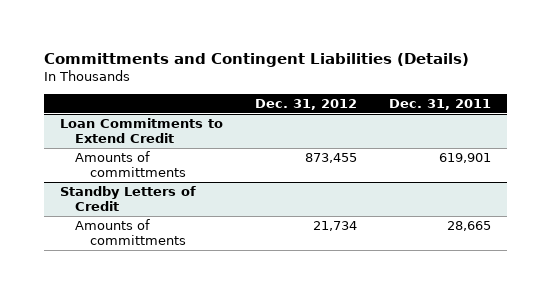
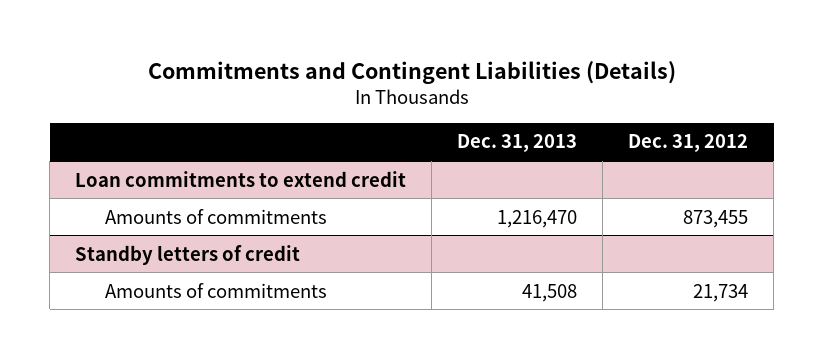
- Committments and Contingent Liabilities (Details)
+ Commitments and Contingent Liabilities (Details)
- | Dec. 31, 2012 | Dec. 31, 2011
+ | Dec. 31, 2013 | Dec. 31, 2012
- Loan Commitments to Extend Credit
- Amounts of committments | 873,455 | 619,901
- Standby Letters of Credit
- Amounts of committments | 21,734 | 28,665
+ Loan commitments to extend credit
+ Amounts of commitments | 1,216,470 | 873,455
+ Standby letters of credit
+ Amounts of commitments | 41,508 | 21,734

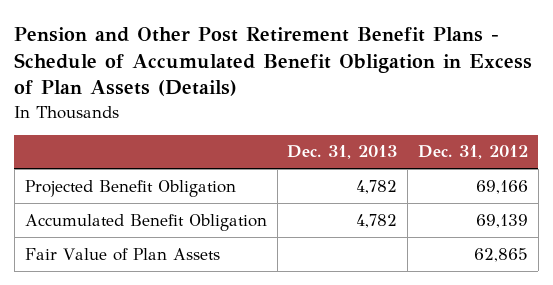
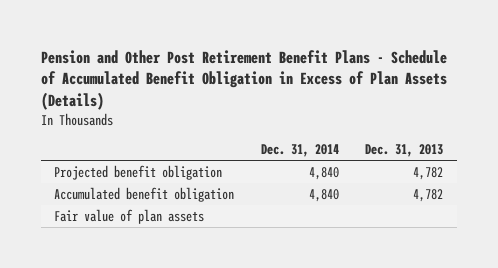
- | Dec. 31, 2013 | Dec. 31, 2012
+ | Dec. 31, 2014 | Dec. 31, 2013
- Projected Benefit Obligation | 4,782 | 69,166
- Accumulated Benefit Obligation | 4,782 | 69,139
- Fair Value of Plan Assets | | 62,865
+ Projected benefit obligation | 4,840 | 4,782
+ Accumulated benefit obligation | 4,840 | 4,782
+ Fair value of plan assets

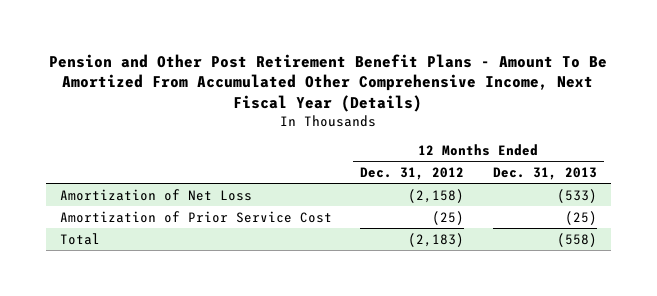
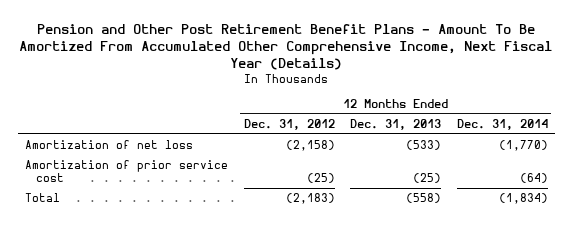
- | 12 Months Ended Dec. 31, 2012 | 12 Months Ended Dec. 31, 2013
+ | 12 Months Ended Dec. 31, 2012 | 12 Months Ended Dec. 31, 2013 | 12 Months Ended Dec. 31, 2014
- Amortization of Net Loss | (2,158) | (533)
- Amortization of Prior Service Cost | (25) | (25)
+ Amortization of net loss | (2,158) | (533) | (1,770)
+ Amortization of prior service cost | (25) | (25) | (64)

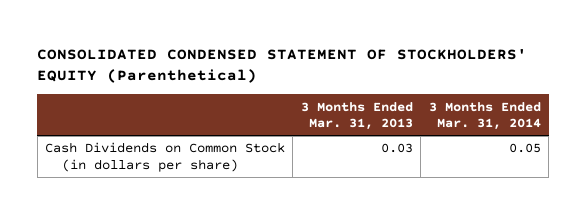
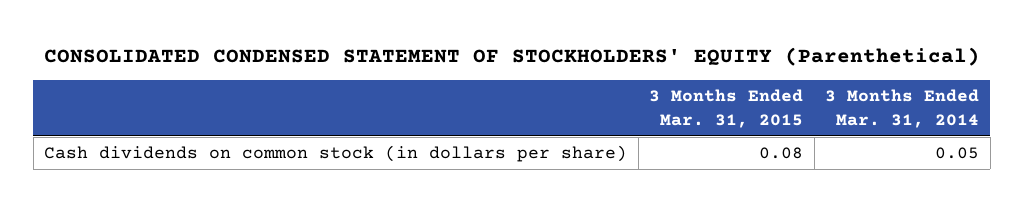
- | 3 Months Ended Mar. 31, 2013 | 3 Months Ended Mar. 31, 2014
+ | 3 Months Ended Mar. 31, 2015 | 3 Months Ended Mar. 31, 2014
- Cash Dividends on Common Stock (in dollars per share) | 0.03 | 0.05
+ Cash dividends on common stock (in dollars per share) | 0.08 | 0.05

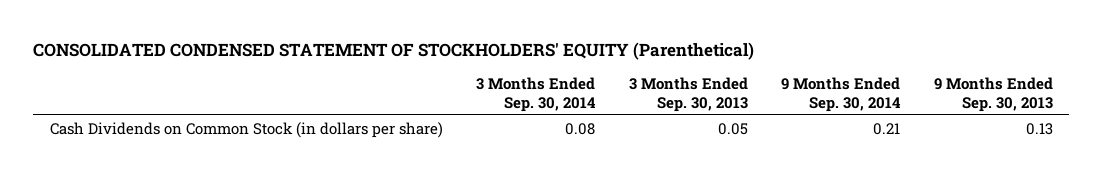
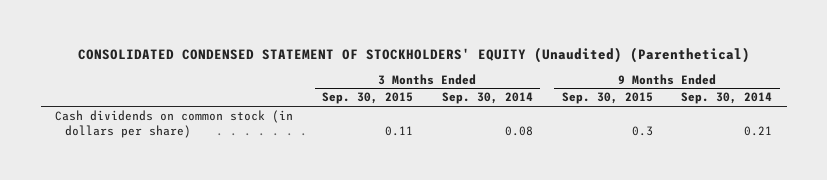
- CONSOLIDATED CONDENSED STATEMENT OF STOCKHOLDERS' EQUITY (Parenthetical)
+ CONSOLIDATED CONDENSED STATEMENT OF STOCKHOLDERS' EQUITY (Unaudited) (Parenthetical)
- | 3 Months Ended Sep. 30, 2014 | 3 Months Ended Sep. 30, 2013 | 9 Months Ended Sep. 30, 2014 | 9 Months Ended Sep. 30, 2013
+ | 3 Months Ended Sep. 30, 2015 | 3 Months Ended Sep. 30, 2014 | 9 Months Ended Sep. 30, 2015 | 9 Months Ended Sep. 30, 2014
- Cash Dividends on Common Stock (in dollars per share) | 0.08 | 0.05 | 0.21 | 0.13
+ Cash dividends on common stock (in dollars per share) | 0.11 | 0.08 | 0.3 | 0.21

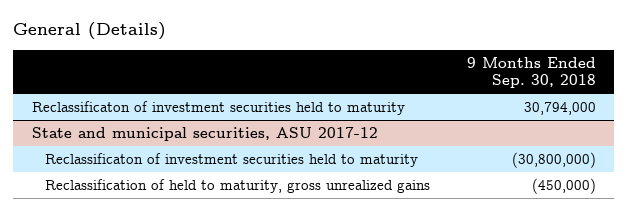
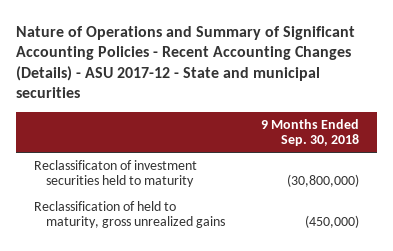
- General (Details)
+ Nature of Operations and Summary of Significant Accounting Policies - Recent Accounting Changes (Details) - ASU 2017-12 - State and municipal securities
- Reclassificaton of investment securities held to maturity | 30,794,000
- State and municipal securities, ASU 2017-12

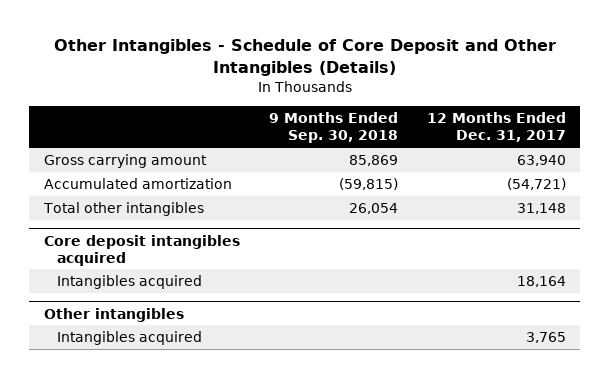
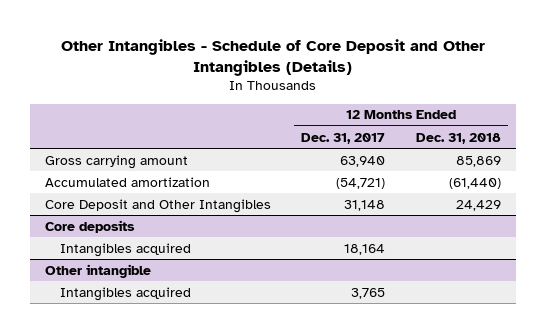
- | 9 Months Ended Sep. 30, 2018 | 12 Months Ended Dec. 31, 2017
+ | 12 Months Ended Dec. 31, 2017 | 12 Months Ended Dec. 31, 2018
- Total other intangibles | 26,054 | 31,148
- Core deposit intangibles acquired
+ Core Deposit and Other Intangibles | 31,148 | 24,429
+ Core deposits
- Other intangibles
+ Other intangible

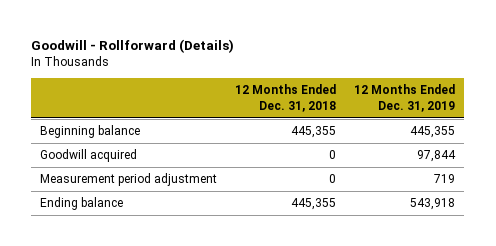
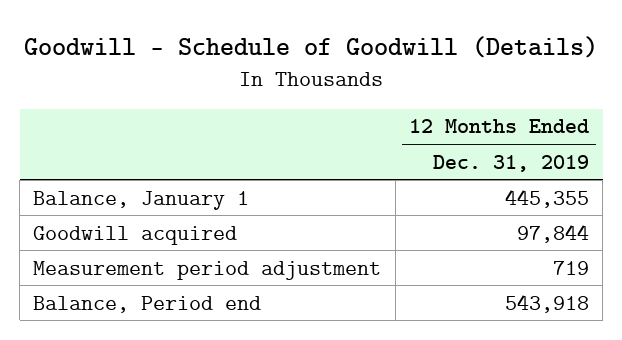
- Goodwill - Rollforward (Details)
+ Goodwill - Schedule of Goodwill (Details)
- | 12 Months Ended Dec. 31, 2018 | 12 Months Ended Dec. 31, 2019
+ | 12 Months Ended Dec. 31, 2019
- Beginning balance | 445,355 | 445,355
+ Balance, January 1 | 445,355
- Ending balance | 445,355 | 543,918
+ Balance, Period end | 543,918

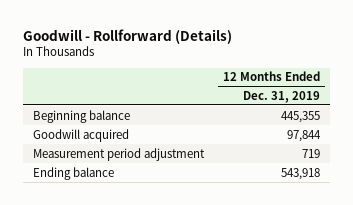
- Goodwill - Schedule of Goodwill (Details)
+ Goodwill - Rollforward (Details)
- Balance, January 1 | 445,355
+ Beginning balance | 445,355
- Balance, Period end | 543,918
+ Ending balance | 543,918

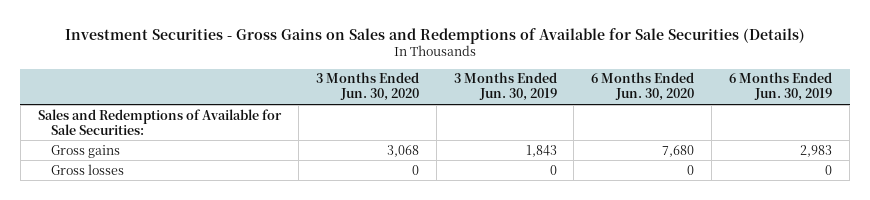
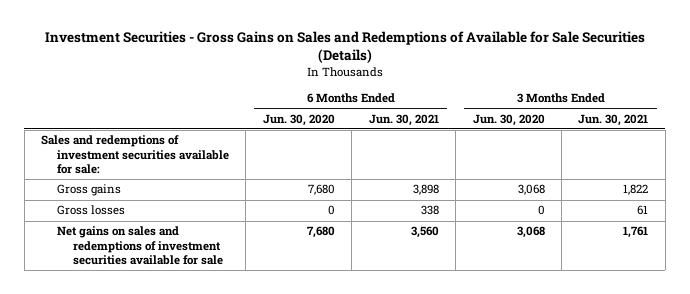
- | 3 Months Ended Jun. 30, 2020 | 3 Months Ended Jun. 30, 2019 | 6 Months Ended Jun. 30, 2020 | 6 Months Ended Jun. 30, 2019
+ | 6 Months Ended Jun. 30, 2020 | 6 Months Ended Jun. 30, 2021 | 3 Months Ended Jun. 30, 2020 | 3 Months Ended Jun. 30, 2021
- Sales and Redemptions of Available for Sale Securities:
+ Sales and redemptions of investment securities available for sale:
+ Net gains on sales and redemptions of investment securities available for sale | 7,680 | 3,560 | 3,068 | 1,761

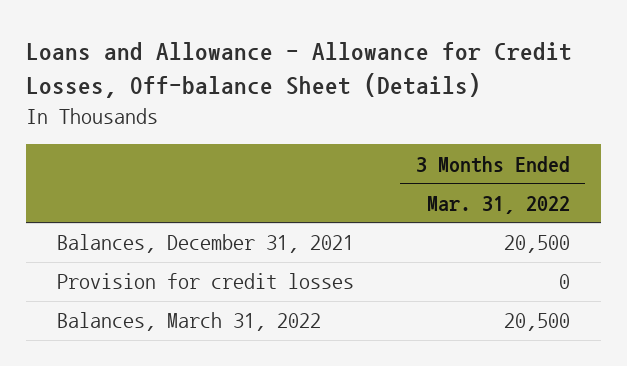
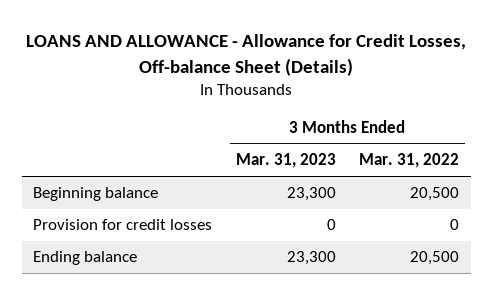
- Loans and Allowance - Allowance for Credit Losses, Off-balance Sheet (Details)
+ LOANS AND ALLOWANCE - Allowance for Credit Losses, Off-balance Sheet (Details)
- | 3 Months Ended Mar. 31, 2022
+ | 3 Months Ended Mar. 31, 2023 | 3 Months Ended Mar. 31, 2022
- Balances, December 31, 2021 | 20,500
+ Beginning balance | 23,300 | 20,500
- Balances, March 31, 2022 | 20,500
+ Ending balance | 23,300 | 20,500

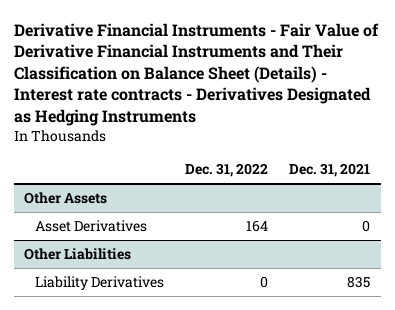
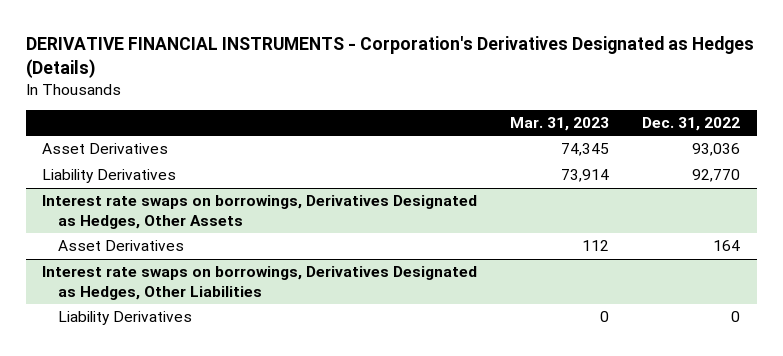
- Derivative Financial Instruments - Fair Value of Derivative Financial Instruments and Their Classification on Balance Sheet (Details) - Interest rate contracts - Derivatives Designated as Hedging Instruments
+ DERIVATIVE FINANCIAL INSTRUMENTS - Corporation's Derivatives Designated as Hedges (Details)
- | Dec. 31, 2022 | Dec. 31, 2021
+ | Mar. 31, 2023 | Dec. 31, 2022
- Other Assets
+ Asset Derivatives | 74,345 | 93,036
+ Liability Derivatives | 73,914 | 92,770
+ Interest rate swaps on borrowings, Derivatives Designated as Hedges, Other Assets
- Other Liabilities
+ Interest rate swaps on borrowings, Derivatives Designated as Hedges, Other Liabilities

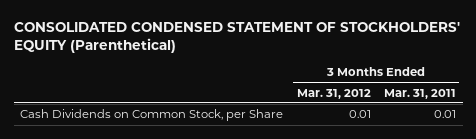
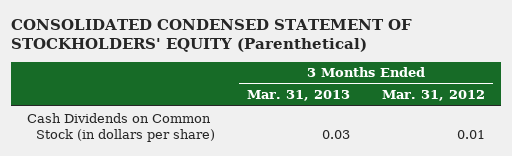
- | 3 Months Ended Mar. 31, 2012 | 3 Months Ended Mar. 31, 2011
+ | 3 Months Ended Mar. 31, 2013 | 3 Months Ended Mar. 31, 2012
- Cash Dividends on Common Stock, per Share | 0.01 | 0.01
+ Cash Dividends on Common Stock (in dollars per share) | 0.03 | 0.01

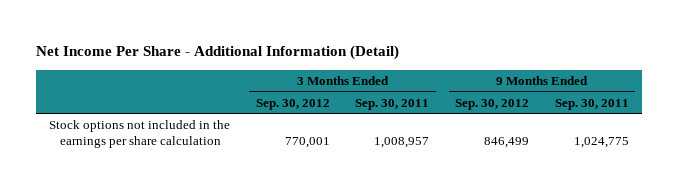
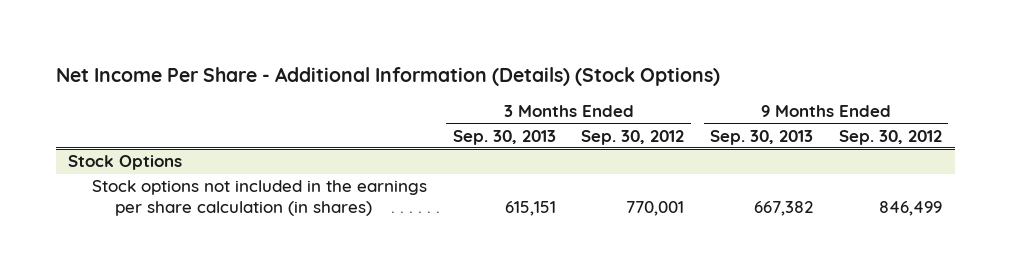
- Net Income Per Share - Additional Information (Detail)
+ Net Income Per Share - Additional Information (Details) (Stock Options)
- | 3 Months Ended Sep. 30, 2012 | 3 Months Ended Sep. 30, 2011 | 9 Months Ended Sep. 30, 2012 | 9 Months Ended Sep. 30, 2011
+ | 3 Months Ended Sep. 30, 2013 | 3 Months Ended Sep. 30, 2012 | 9 Months Ended Sep. 30, 2013 | 9 Months Ended Sep. 30, 2012
- Stock options not included in the earnings per share calculation | 770,001 | 1,008,957 | 846,499 | 1,024,775
+ Stock Options
+ Stock options not included in the earnings per share calculation (in shares) | 615,151 | 770,001 | 667,382 | 846,499

